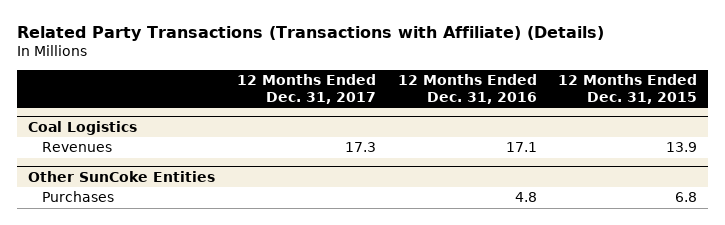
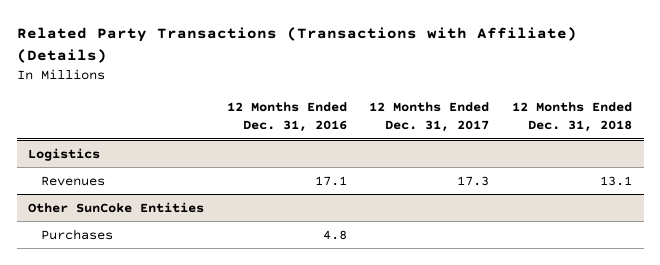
- | 12 Months Ended Dec. 31, 2017 | 12 Months Ended Dec. 31, 2016 | 12 Months Ended Dec. 31, 2015
+ | 12 Months Ended Dec. 31, 2016 | 12 Months Ended Dec. 31, 2017 | 12 Months Ended Dec. 31, 2018
- Coal Logistics
+ Logistics

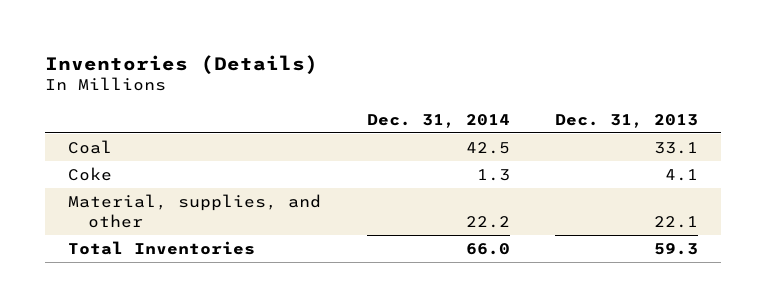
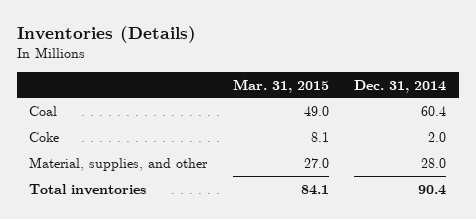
- | Dec. 31, 2014 | Dec. 31, 2013
+ | Mar. 31, 2015 | Dec. 31, 2014
- Coal | 42.5 | 33.1
- Coke | 1.3 | 4.1
- Material, supplies, and other | 22.2 | 22.1
- Total Inventories | 66.0 | 59.3
+ Coal | 49.0 | 60.4
+ Coke | 8.1 | 2.0
+ Material, supplies, and other | 27.0 | 28.0
+ Total inventories | 84.1 | 90.4

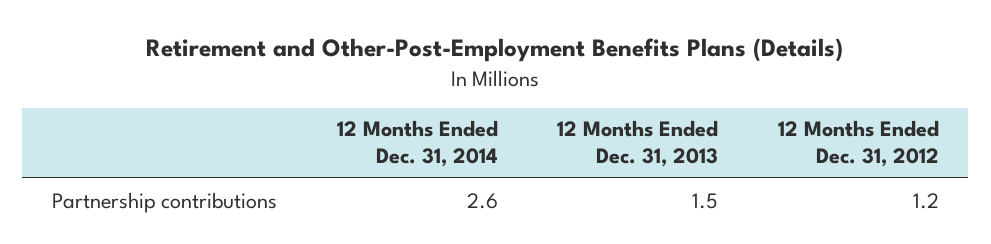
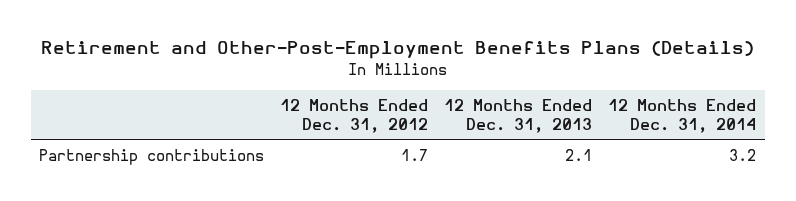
- | 12 Months Ended Dec. 31, 2014 | 12 Months Ended Dec. 31, 2013 | 12 Months Ended Dec. 31, 2012
+ | 12 Months Ended Dec. 31, 2012 | 12 Months Ended Dec. 31, 2013 | 12 Months Ended Dec. 31, 2014
- Partnership contributions | 2.6 | 1.5 | 1.2
+ Partnership contributions | 1.7 | 2.1 | 3.2

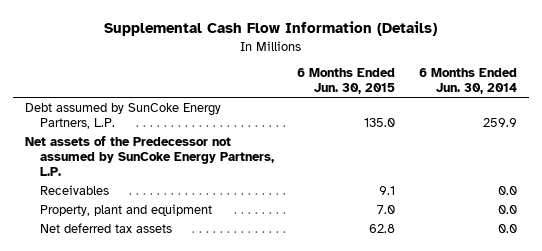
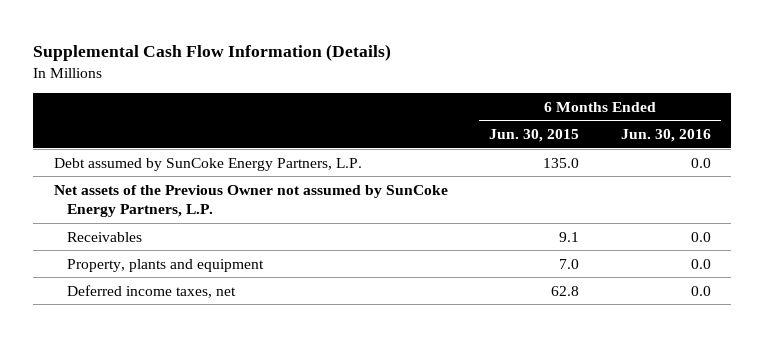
- | 6 Months Ended Jun. 30, 2015 | 6 Months Ended Jun. 30, 2014
+ | 6 Months Ended Jun. 30, 2015 | 6 Months Ended Jun. 30, 2016
- Net assets of the Predecessor not assumed by SunCoke Energy Partners, L.P.
+ Net assets of the Previous Owner not assumed by SunCoke Energy Partners, L.P.
- Property, plant and equipment | 7.0 | 0.0
- Net deferred tax assets | 62.8 | 0.0
+ Property, plants and equipment | 7.0 | 0.0
+ Deferred income taxes, net | 62.8 | 0.0

